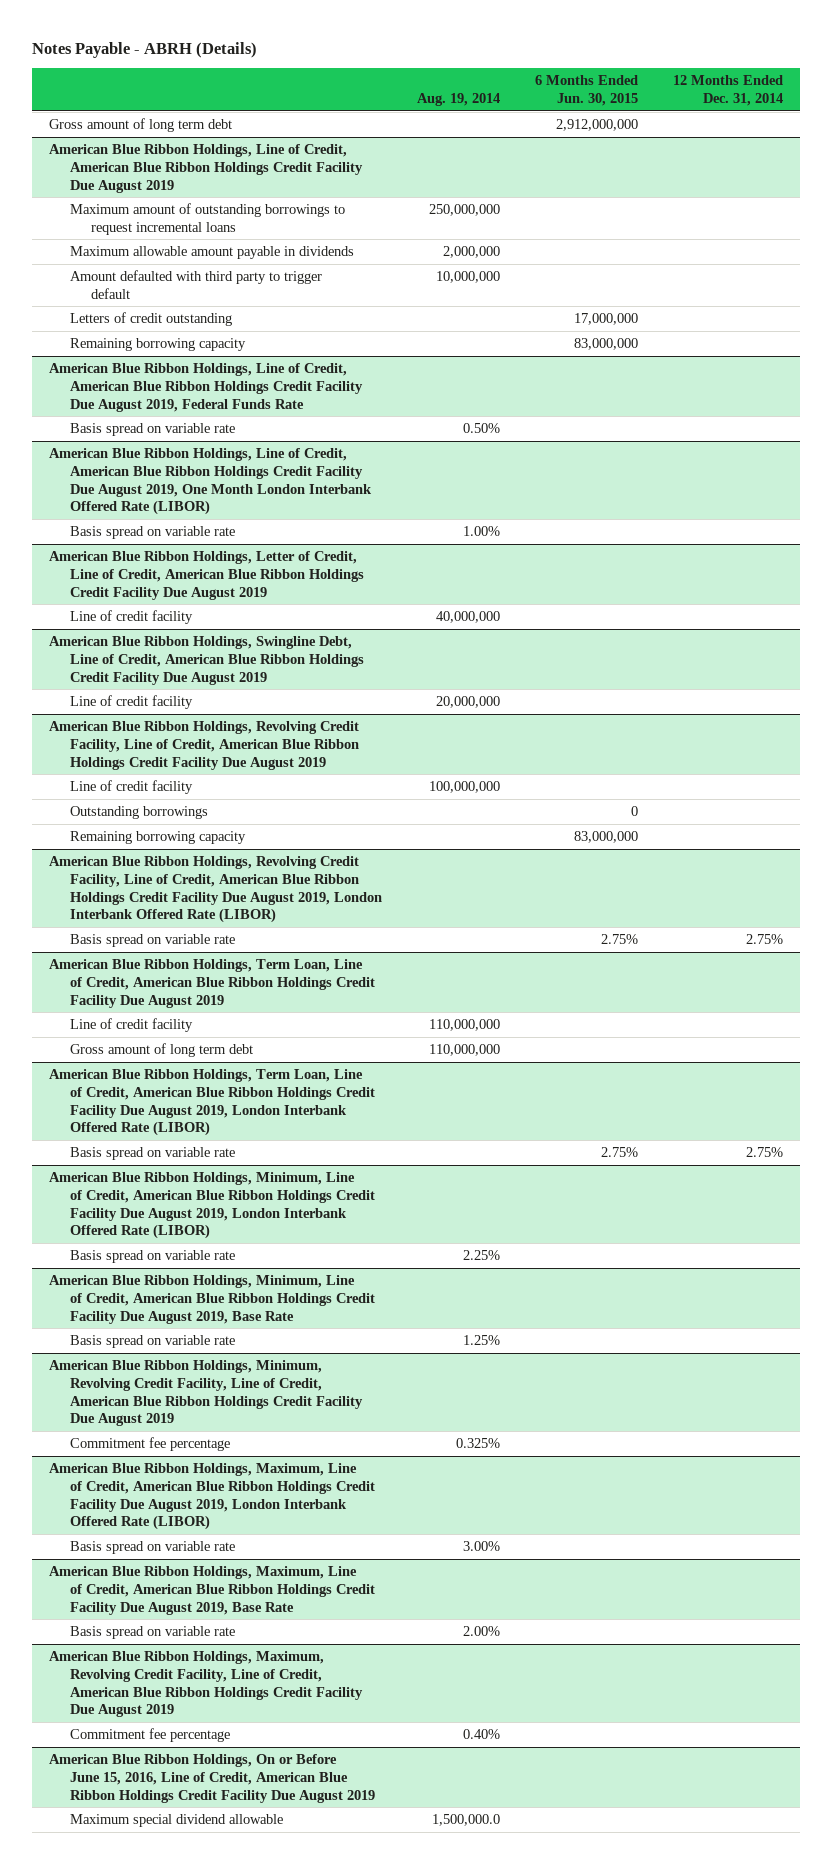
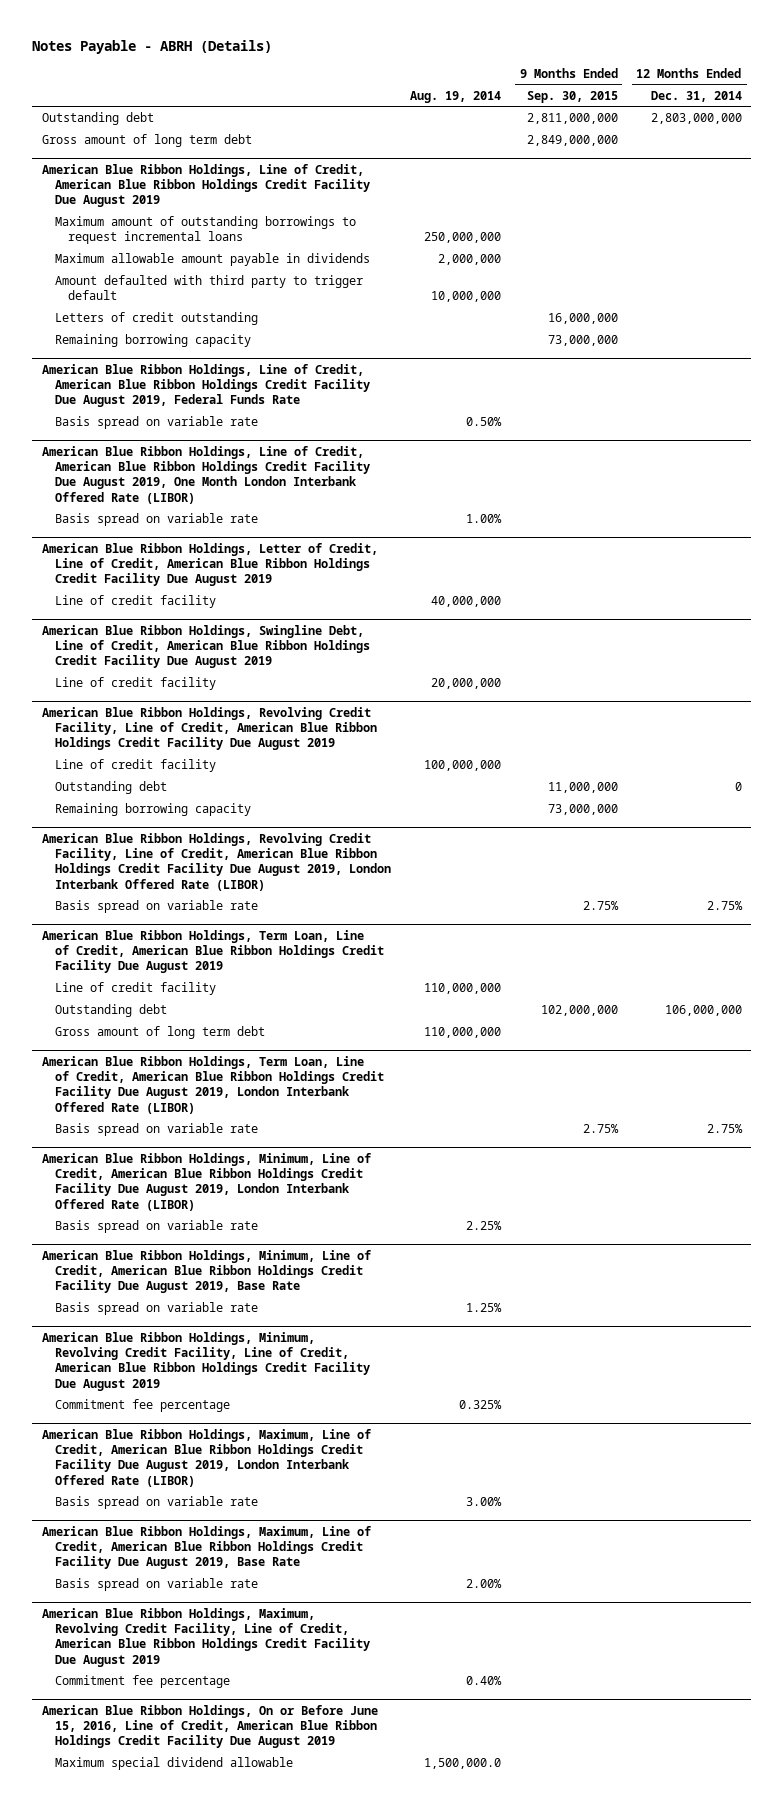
- | Aug. 19, 2014 | 6 Months Ended Jun. 30, 2015 | 12 Months Ended Dec. 31, 2014
+ | Aug. 19, 2014 | 9 Months Ended Sep. 30, 2015 | 12 Months Ended Dec. 31, 2014
+ Outstanding debt | | 2,811,000,000 | 2,803,000,000
@ American Blue Ribbon Holdings, Revolving Credit Facility, Line of Credit, American Blue Ribbon Holdings Credit Facility Due August 2019
- Outstanding borrowings | | 0 |
+ Outstanding debt | | 11,000,000 | 0
@ American Blue Ribbon Holdings, Term Loan, Line of Credit, American Blue Ribbon Holdings Credit Facility Due August 2019
+ Outstanding debt | | 102,000,000 | 106,000,000

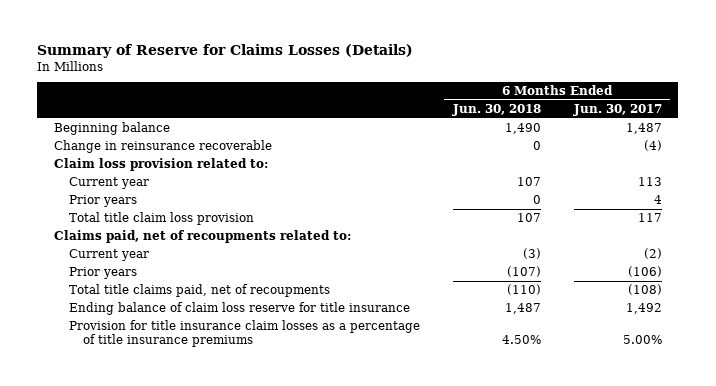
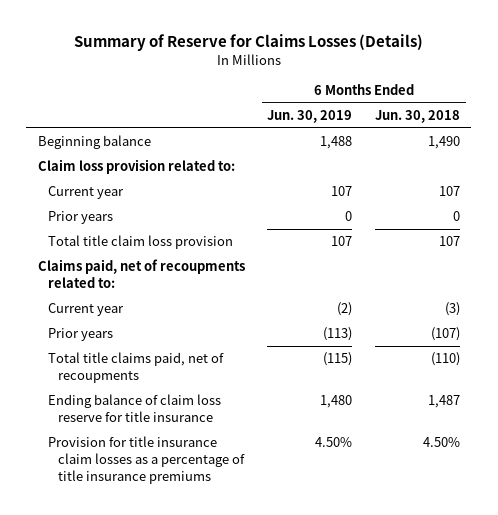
- | 6 Months Ended Jun. 30, 2018 | 6 Months Ended Jun. 30, 2017
+ | 6 Months Ended Jun. 30, 2019 | 6 Months Ended Jun. 30, 2018
- Change in reinsurance recoverable | 0 | (4)

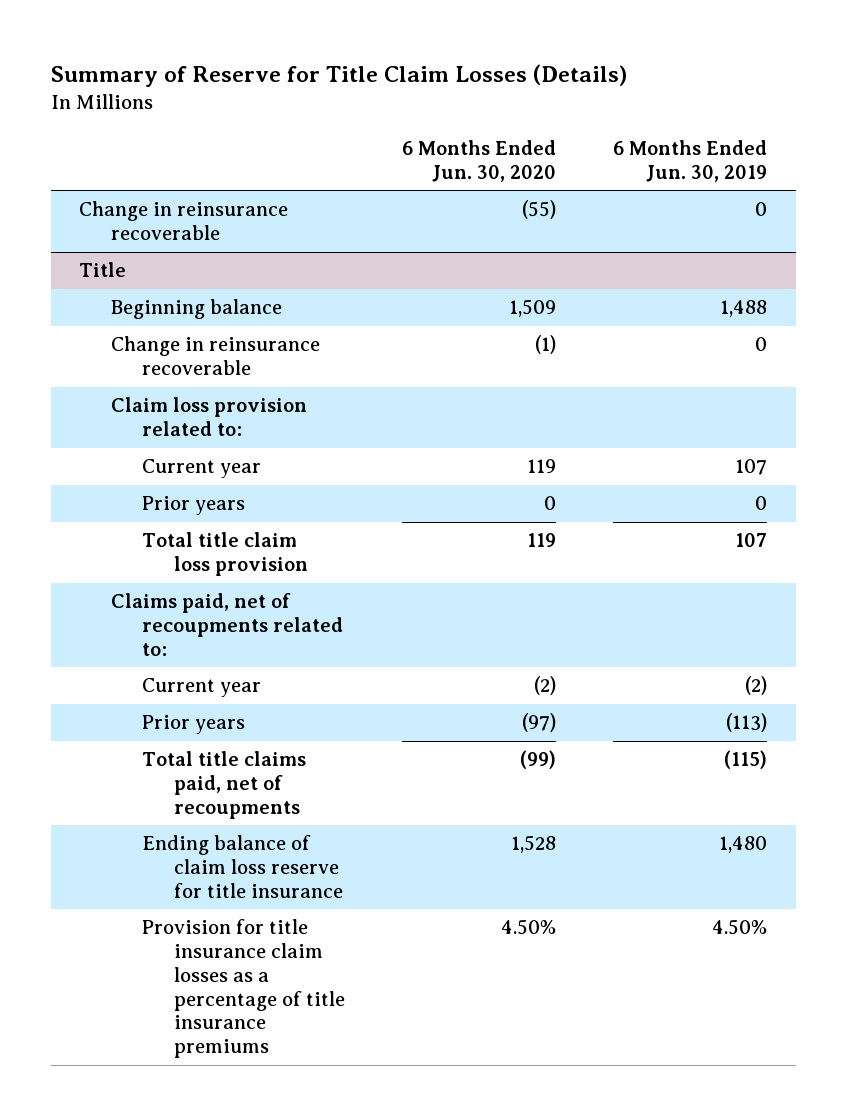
- Summary of Reserve for Claims Losses (Details)
+ Summary of Reserve for Title Claim Losses (Details)
- | 6 Months Ended Jun. 30, 2019 | 6 Months Ended Jun. 30, 2018
+ | 6 Months Ended Jun. 30, 2020 | 6 Months Ended Jun. 30, 2019
+ Change in reinsurance recoverable | (55) | 0
+ Title
+ Change in reinsurance recoverable | (1) | 0

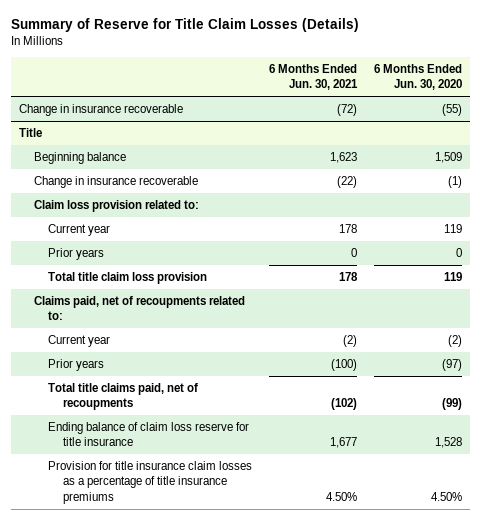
- | 6 Months Ended Jun. 30, 2020 | 6 Months Ended Jun. 30, 2019
+ | 6 Months Ended Jun. 30, 2021 | 6 Months Ended Jun. 30, 2020
- Change in reinsurance recoverable | (55) | 0
+ Change in insurance recoverable | (72) | (55)
@ Title
- Change in reinsurance recoverable | (1) | 0
+ Change in insurance recoverable | (22) | (1)

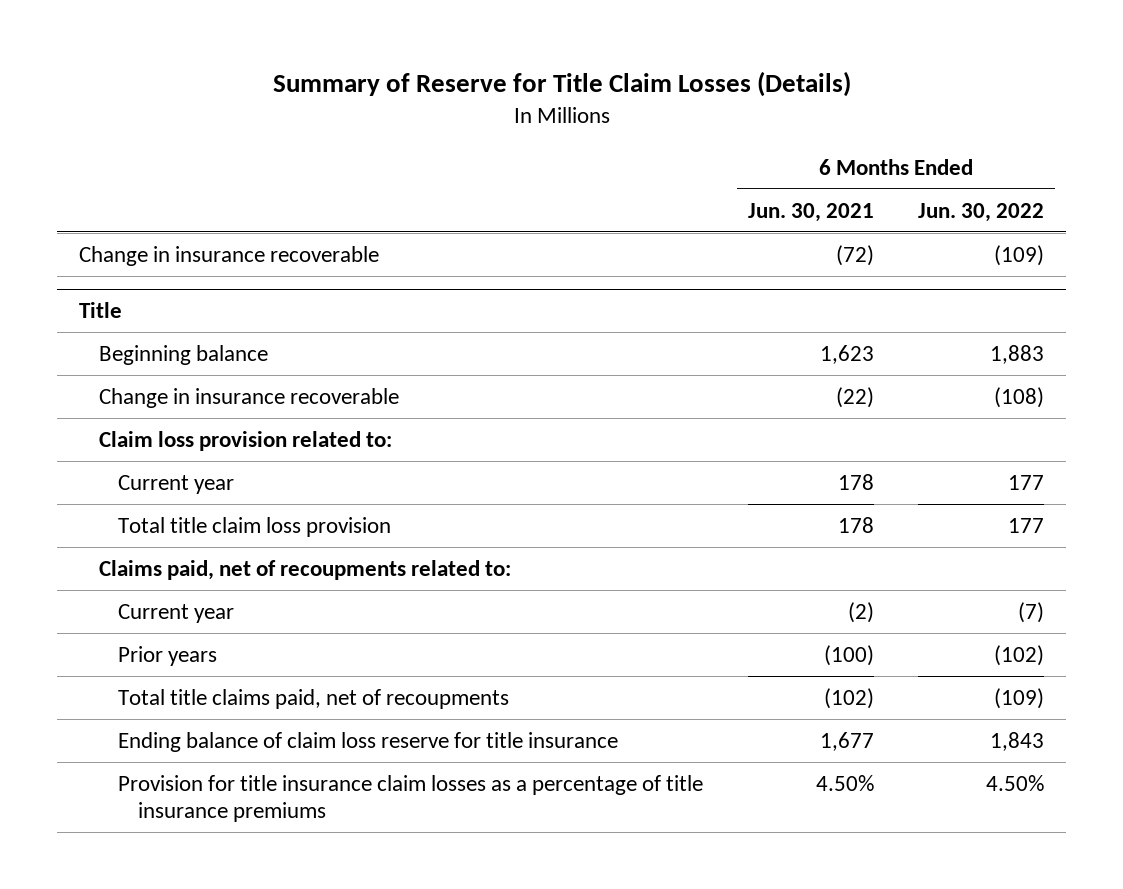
- | 6 Months Ended Jun. 30, 2021 | 6 Months Ended Jun. 30, 2020
+ | 6 Months Ended Jun. 30, 2021 | 6 Months Ended Jun. 30, 2022
@ Title
- Prior years | 0 | 0

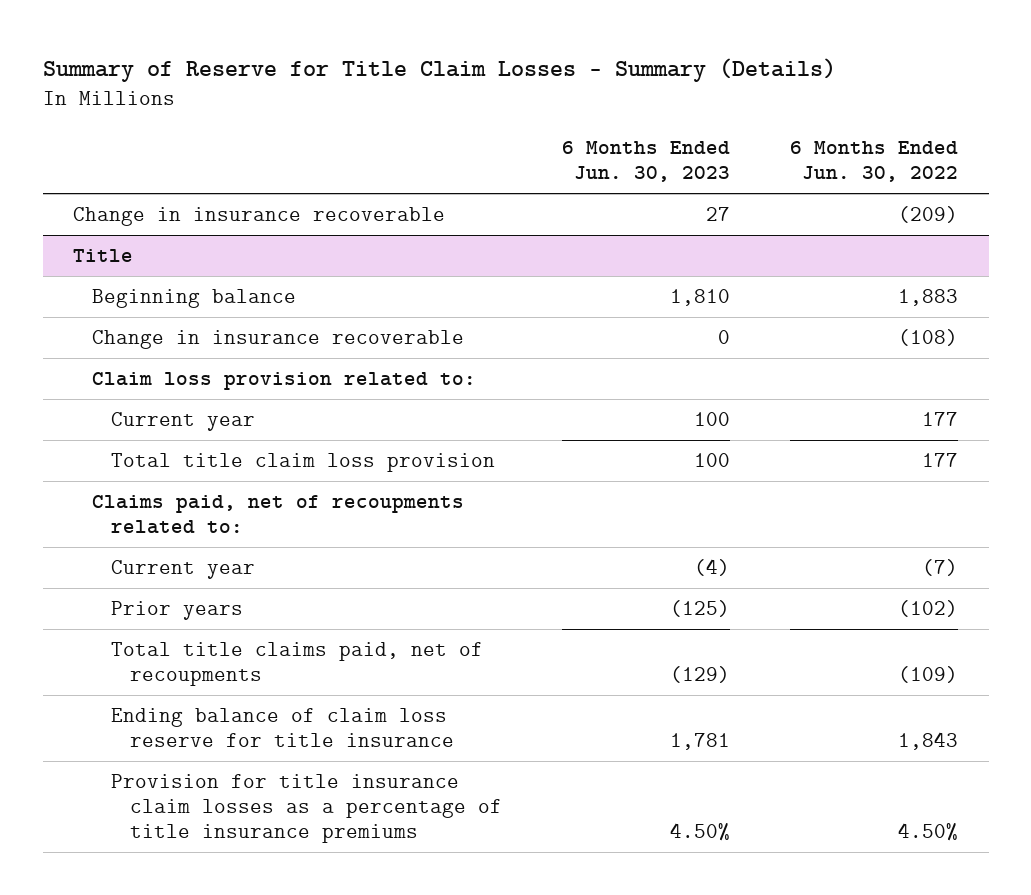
- Summary of Reserve for Title Claim Losses (Details)
+ Summary of Reserve for Title Claim Losses - Summary (Details)
- | 6 Months Ended Jun. 30, 2021 | 6 Months Ended Jun. 30, 2022
+ | 6 Months Ended Jun. 30, 2023 | 6 Months Ended Jun. 30, 2022
- Change in insurance recoverable | (72) | (109)
+ Change in insurance recoverable | 27 | (209)

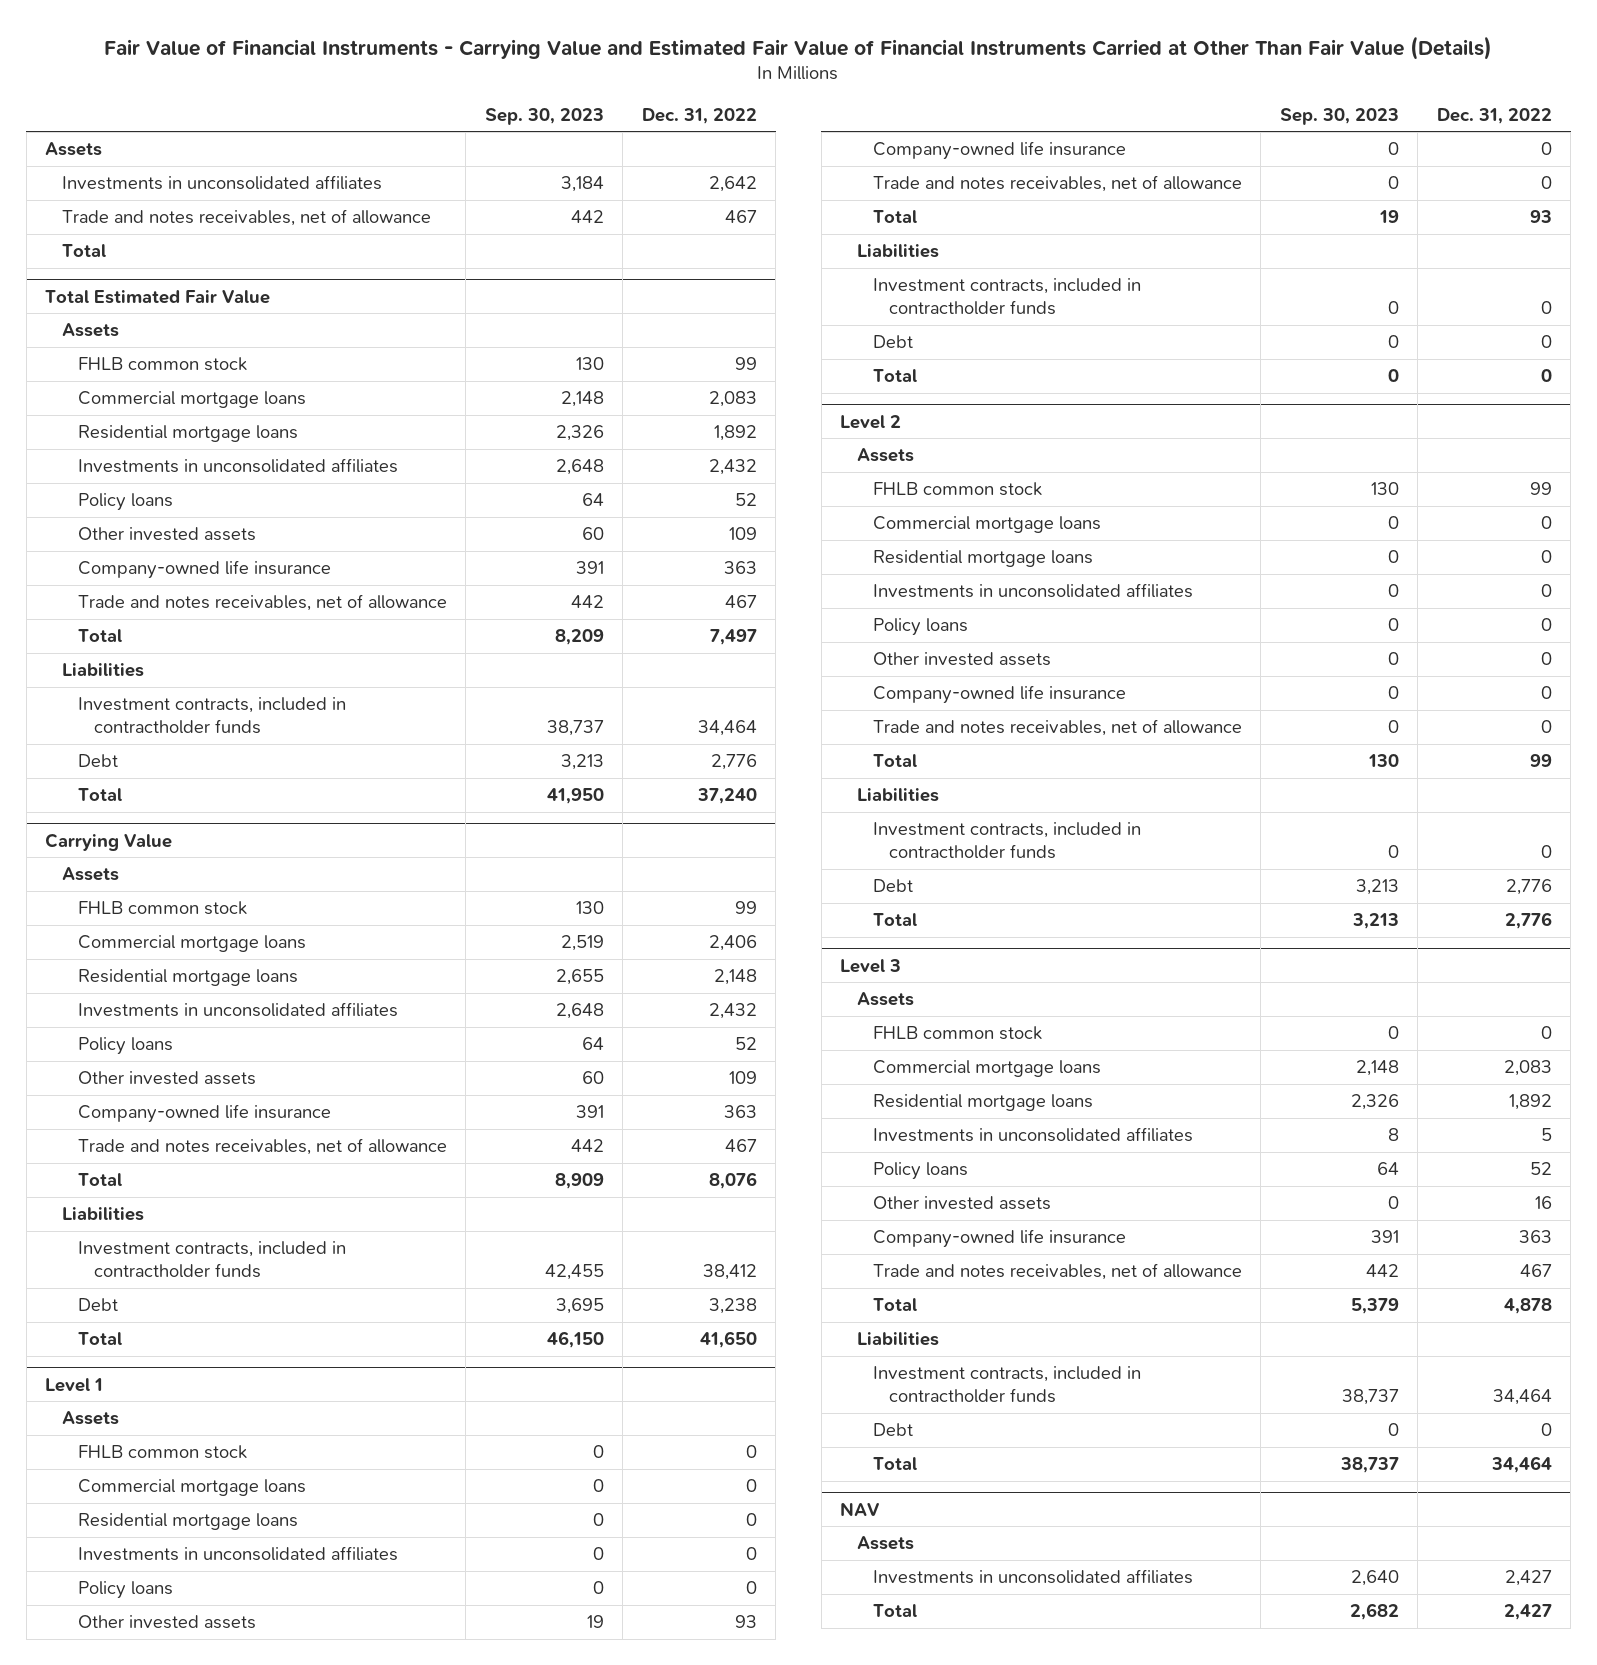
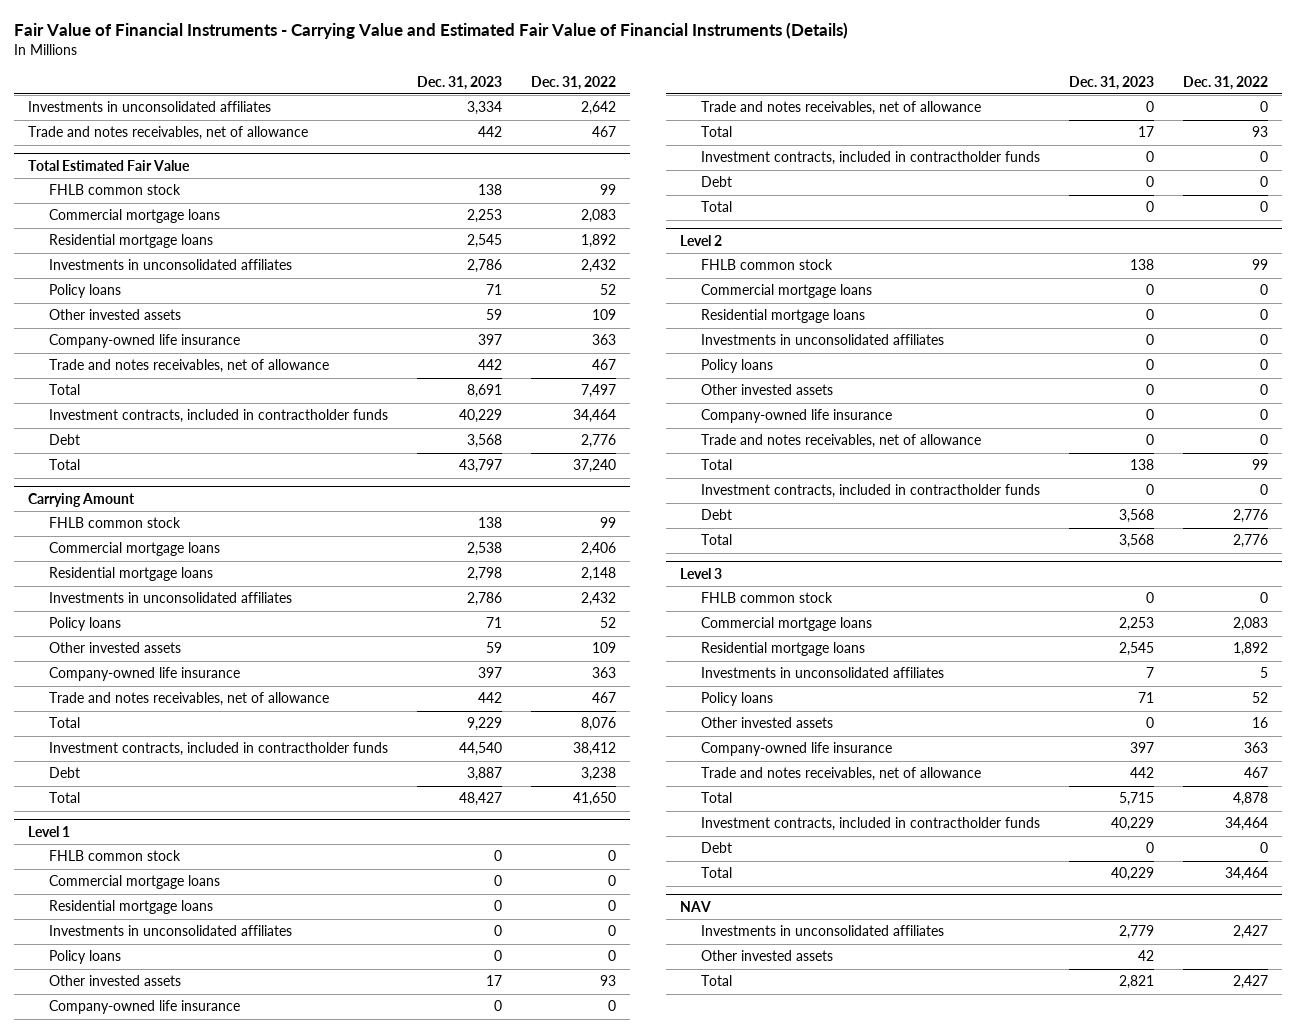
- Fair Value of Financial Instruments - Carrying Value and Estimated Fair Value of Financial Instruments Carried at Other Than Fair Value (Details)
+ Fair Value of Financial Instruments - Carrying Value and Estimated Fair Value of Financial Instruments (Details)
- | Sep. 30, 2023 | Dec. 31, 2022
+ | Dec. 31, 2023 | Dec. 31, 2022
- Assets
- Total
@ Total Estimated Fair Value
- Assets
- Liabilities
- Carrying Value
- Assets
+ Carrying Amount
- Liabilities
@ Level 1
- Assets
- Liabilities
@ Level 2
- Assets
- Liabilities
@ Level 3
- Assets
- Liabilities
@ NAV
- Assets
+ Other invested assets | 42 |

